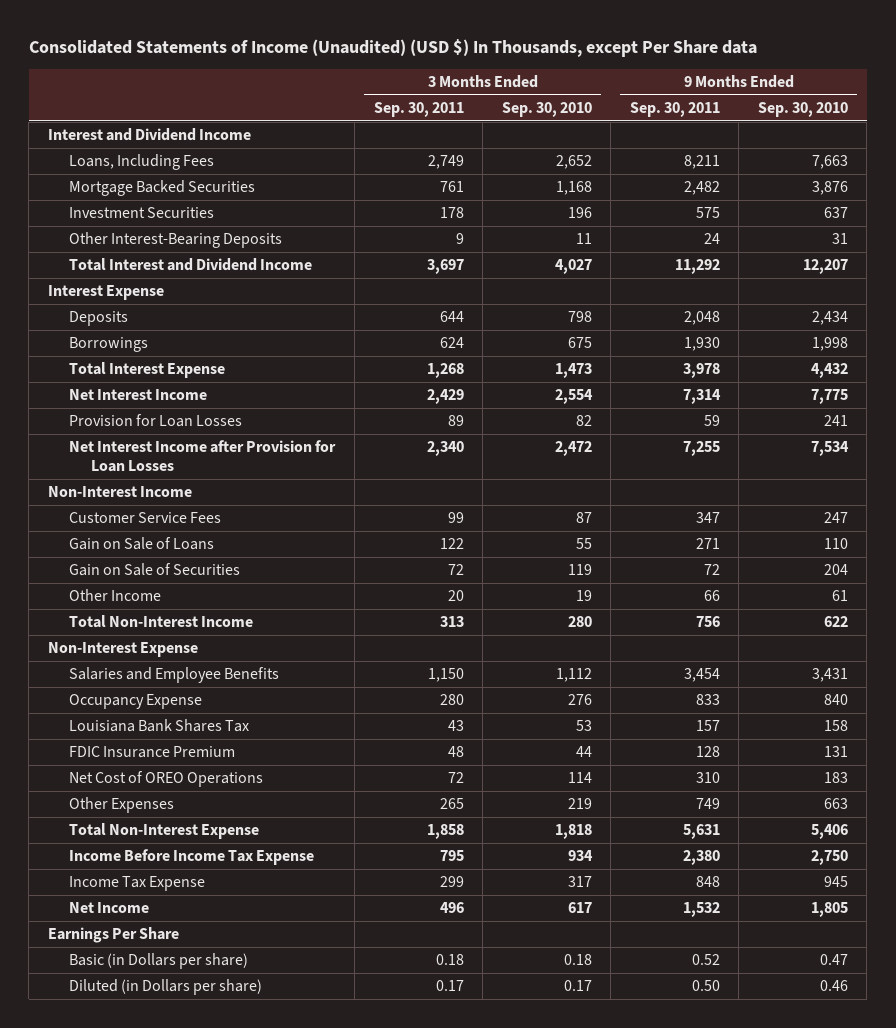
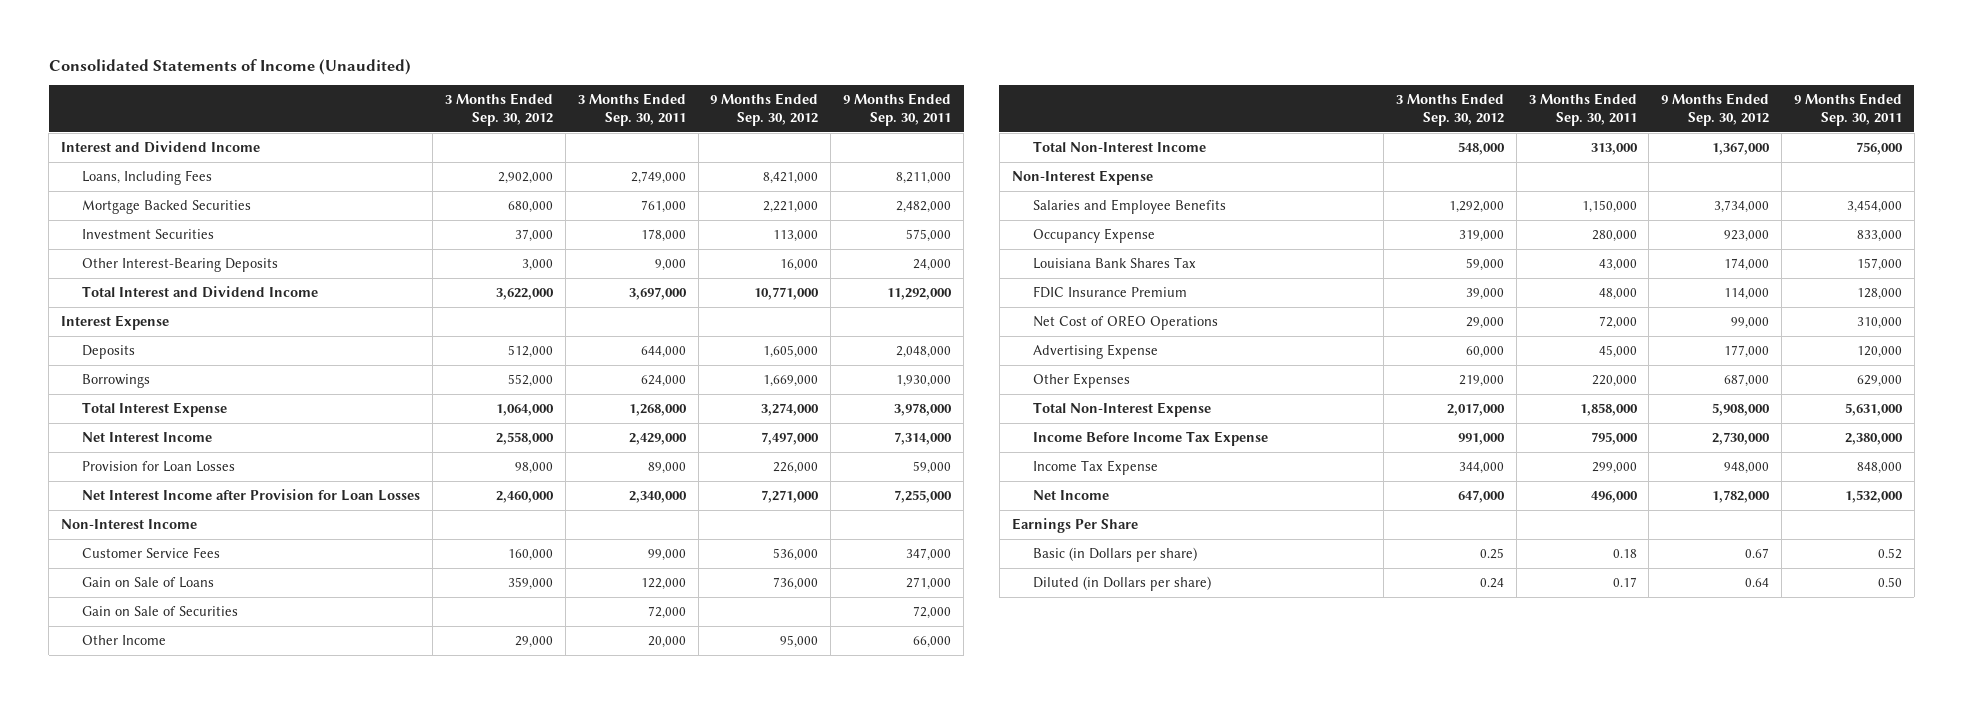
- Consolidated Statements of Income (Unaudited) (USD $) In Thousands, except Per Share data
+ Consolidated Statements of Income (Unaudited)
- | 3 Months Ended Sep. 30, 2011 | 3 Months Ended Sep. 30, 2010 | 9 Months Ended Sep. 30, 2011 | 9 Months Ended Sep. 30, 2010
+ | 3 Months Ended Sep. 30, 2012 | 3 Months Ended Sep. 30, 2011 | 9 Months Ended Sep. 30, 2012 | 9 Months Ended Sep. 30, 2011
- Loans, Including Fees | 2,749 | 2,652 | 8,211 | 7,663
- Mortgage Backed Securities | 761 | 1,168 | 2,482 | 3,876
- Investment Securities | 178 | 196 | 575 | 637
- Other Interest-Bearing Deposits | 9 | 11 | 24 | 31
- Total Interest and Dividend Income | 3,697 | 4,027 | 11,292 | 12,207
+ Loans, Including Fees | 2,902,000 | 2,749,000 | 8,421,000 | 8,211,000
+ Mortgage Backed Securities | 680,000 | 761,000 | 2,221,000 | 2,482,000
+ Investment Securities | 37,000 | 178,000 | 113,000 | 575,000
+ Other Interest-Bearing Deposits | 3,000 | 9,000 | 16,000 | 24,000
+ Total Interest and Dividend Income | 3,622,000 | 3,697,000 | 10,771,000 | 11,292,000
- Deposits | 644 | 798 | 2,048 | 2,434
- Borrowings | 624 | 675 | 1,930 | 1,998
- Total Interest Expense | 1,268 | 1,473 | 3,978 | 4,432
- Net Interest Income | 2,429 | 2,554 | 7,314 | 7,775
- Provision for Loan Losses | 89 | 82 | 59 | 241
- Net Interest Income after Provision for Loan Losses | 2,340 | 2,472 | 7,255 | 7,534
+ Deposits | 512,000 | 644,000 | 1,605,000 | 2,048,000
+ Borrowings | 552,000 | 624,000 | 1,669,000 | 1,930,000
+ Total Interest Expense | 1,064,000 | 1,268,000 | 3,274,000 | 3,978,000
+ Net Interest Income | 2,558,000 | 2,429,000 | 7,497,000 | 7,314,000
+ Provision for Loan Losses | 98,000 | 89,000 | 226,000 | 59,000
+ Net Interest Income after Provision for Loan Losses | 2,460,000 | 2,340,000 | 7,271,000 | 7,255,000
- Customer Service Fees | 99 | 87 | 347 | 247
- Gain on Sale of Loans | 122 | 55 | 271 | 110
- Gain on Sale of Securities | 72 | 119 | 72 | 204
- Other Income | 20 | 19 | 66 | 61
- Total Non-Interest Income | 313 | 280 | 756 | 622
+ Customer Service Fees | 160,000 | 99,000 | 536,000 | 347,000
+ Gain on Sale of Loans | 359,000 | 122,000 | 736,000 | 271,000
+ Gain on Sale of Securities | | 72,000 | | 72,000
+ Other Income | 29,000 | 20,000 | 95,000 | 66,000
+ Total Non-Interest Income | 548,000 | 313,000 | 1,367,000 | 756,000
- Salaries and Employee Benefits | 1,150 | 1,112 | 3,454 | 3,431
- Occupancy Expense | 280 | 276 | 833 | 840
- Louisiana Bank Shares Tax | 43 | 53 | 157 | 158
- FDIC Insurance Premium | 48 | 44 | 128 | 131
- Net Cost of OREO Operations | 72 | 114 | 310 | 183
- Other Expenses | 265 | 219 | 749 | 663
- Total Non-Interest Expense | 1,858 | 1,818 | 5,631 | 5,406
- Income Before Income Tax Expense | 795 | 934 | 2,380 | 2,750
- Income Tax Expense | 299 | 317 | 848 | 945
- Net Income | 496 | 617 | 1,532 | 1,805
+ Salaries and Employee Benefits | 1,292,000 | 1,150,000 | 3,734,000 | 3,454,000
+ Occupancy Expense | 319,000 | 280,000 | 923,000 | 833,000
+ Louisiana Bank Shares Tax | 59,000 | 43,000 | 174,000 | 157,000
+ FDIC Insurance Premium | 39,000 | 48,000 | 114,000 | 128,000
+ Net Cost of OREO Operations | 29,000 | 72,000 | 99,000 | 310,000
+ Advertising Expense | 60,000 | 45,000 | 177,000 | 120,000
+ Other Expenses | 219,000 | 220,000 | 687,000 | 629,000
+ Total Non-Interest Expense | 2,017,000 | 1,858,000 | 5,908,000 | 5,631,000
+ Income Before Income Tax Expense | 991,000 | 795,000 | 2,730,000 | 2,380,000
+ Income Tax Expense | 344,000 | 299,000 | 948,000 | 848,000
+ Net Income | 647,000 | 496,000 | 1,782,000 | 1,532,000

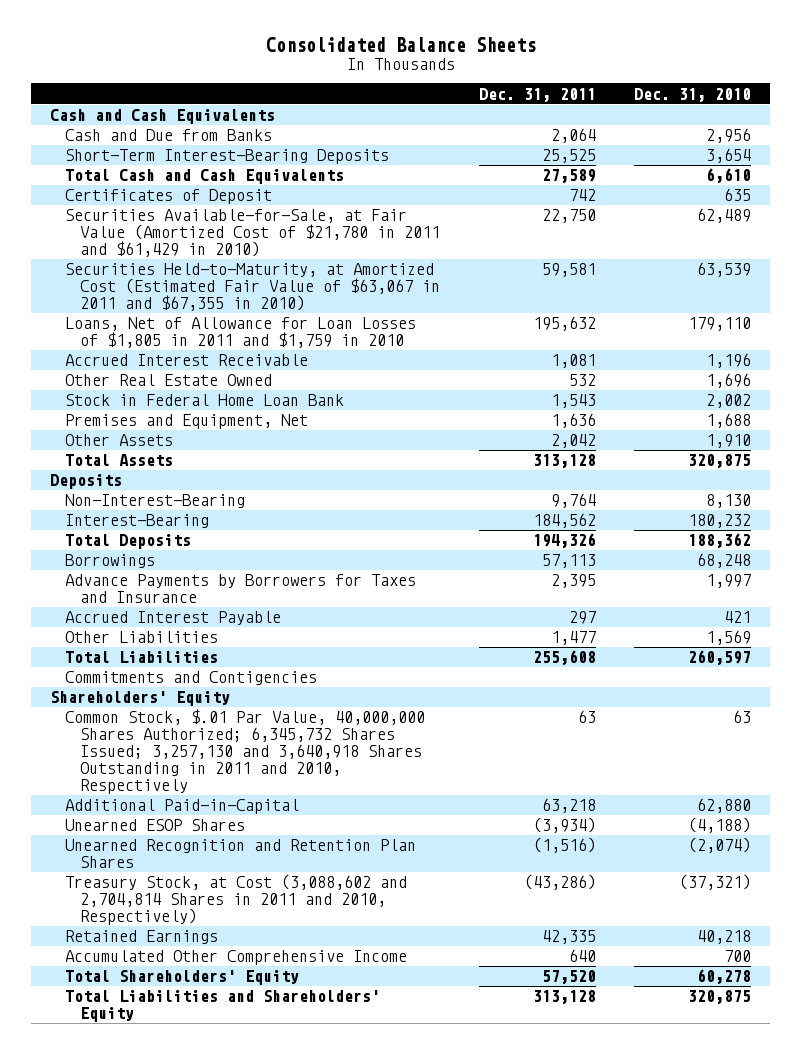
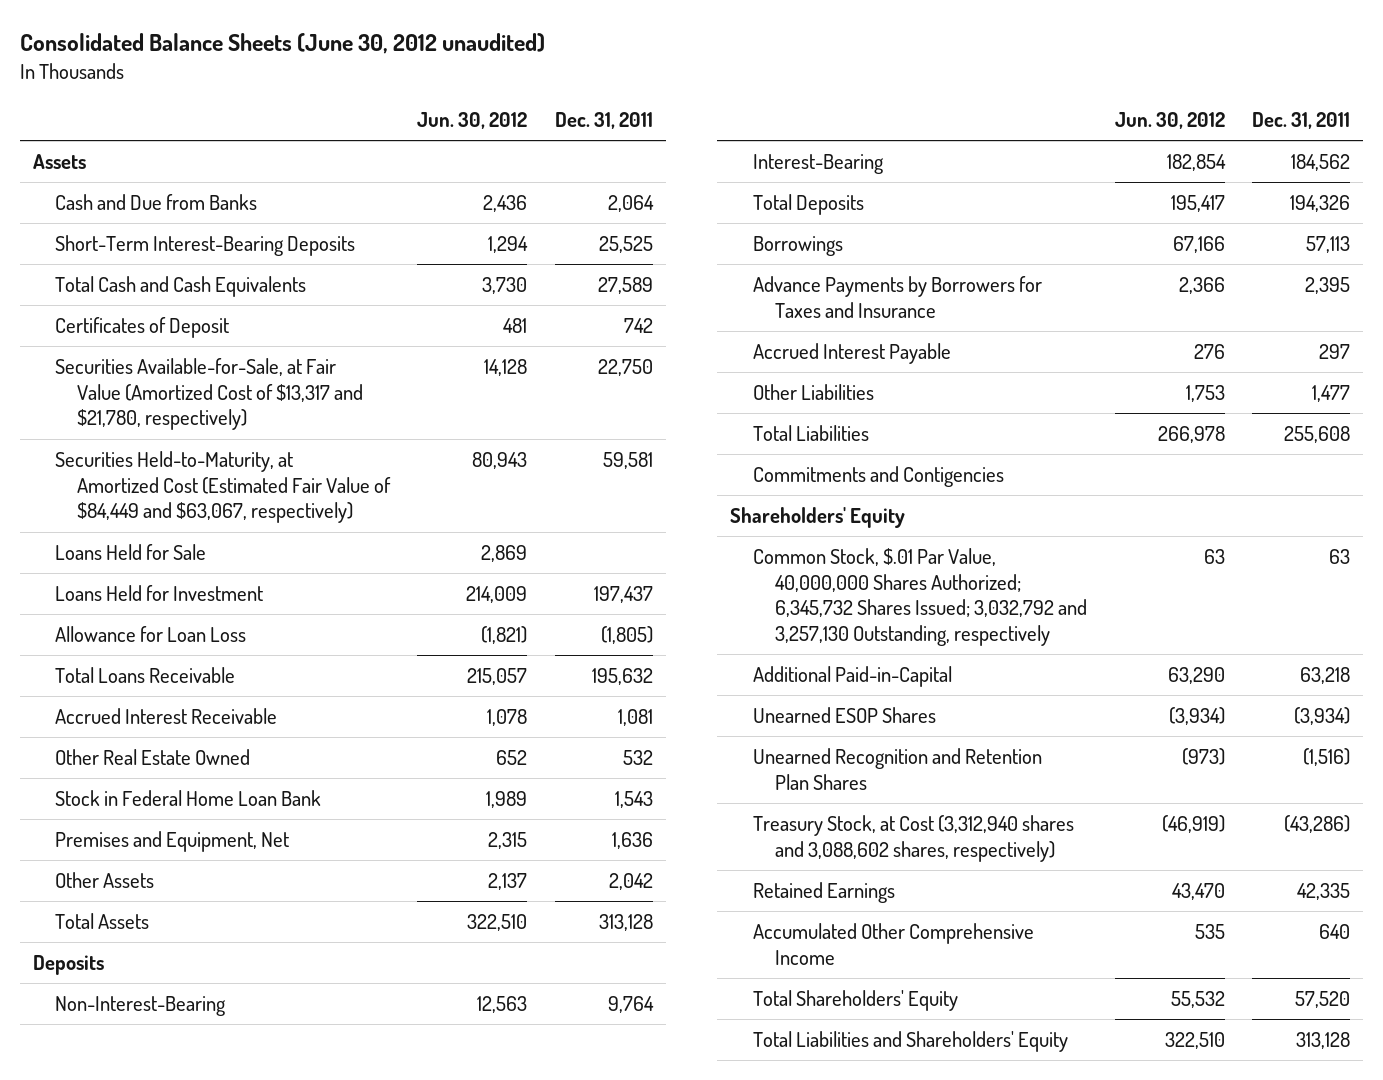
- Consolidated Balance Sheets
+ Consolidated Balance Sheets (June 30, 2012 unaudited)
- | Dec. 31, 2011 | Dec. 31, 2010
+ | Jun. 30, 2012 | Dec. 31, 2011
- Cash and Cash Equivalents
+ Assets
- Securities Available-for-Sale, at Fair Value (Amortized Cost of $21,780 in 2011 and $61,429 in 2010) | 22,750 | 62,489
- Securities Held-to-Maturity, at Amortized Cost (Estimated Fair Value of $63,067 in 2011 and $67,355 in 2010) | 59,581 | 63,539
- Loans, Net of Allowance for Loan Losses of $1,805 in 2011 and $1,759 in 2010 | 195,632 | 179,110
+ Securities Available-for-Sale, at Fair Value (Amortized Cost of $13,317 and $21,780, respectively) | 14,128 | 22,750
+ Securities Held-to-Maturity, at Amortized Cost (Estimated Fair Value of $84,449 and $63,067, respectively) | 80,943 | 59,581
+ Loans Held for Sale | 2,869 |
+ Loans Held for Investment | 214,009 | 197,437
+ Allowance for Loan Loss | (1,821) | (1,805)
+ Total Loans Receivable | 215,057 | 195,632
- Common Stock, $.01 Par Value, 40,000,000 Shares Authorized; 6,345,732 Shares Issued; 3,257,130 and 3,640,918 Shares Outstanding in 2011 and 2010, Respectively | 63 | 63
+ Common Stock, $.01 Par Value, 40,000,000 Shares Authorized; 6,345,732 Shares Issued; 3,032,792 and 3,257,130 Outstanding, respectively | 63 | 63
- Treasury Stock, at Cost (3,088,602 and 2,704,814 Shares in 2011 and 2010, Respectively) | (43,286) | (37,321)
+ Treasury Stock, at Cost (3,312,940 shares and 3,088,602 shares, respectively) | (46,919) | (43,286)

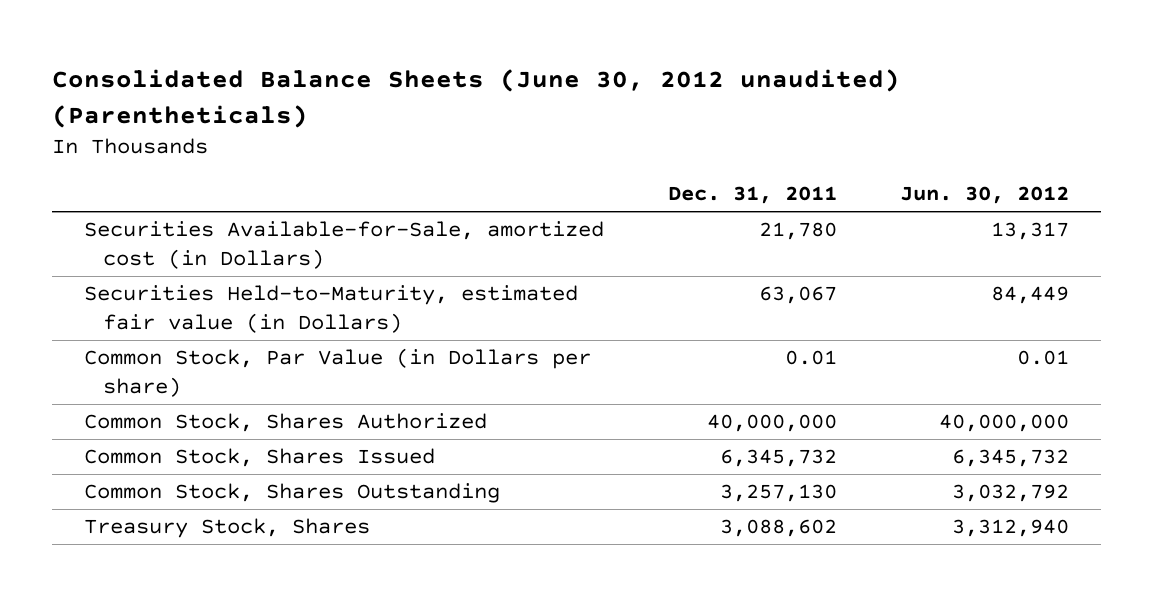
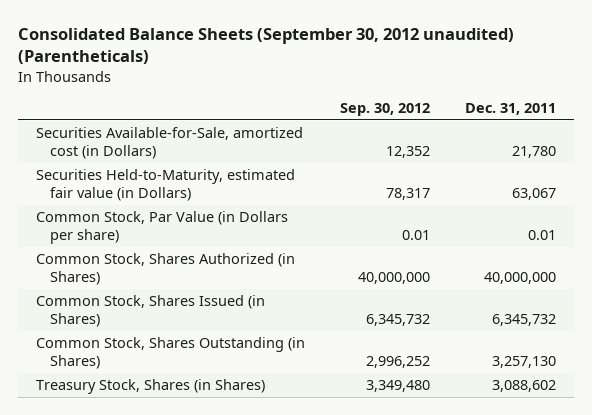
- Consolidated Balance Sheets (June 30, 2012 unaudited) (Parentheticals)
+ Consolidated Balance Sheets (September 30, 2012 unaudited) (Parentheticals)
- | Dec. 31, 2011 | Jun. 30, 2012
+ | Sep. 30, 2012 | Dec. 31, 2011
- Common Stock, Shares Authorized | 40,000,000 | 40,000,000
- Common Stock, Shares Issued | 6,345,732 | 6,345,732
- Common Stock, Shares Outstanding | 3,257,130 | 3,032,792
- Treasury Stock, Shares | 3,088,602 | 3,312,940
+ Common Stock, Shares Authorized (in Shares) | 40,000,000 | 40,000,000
+ Common Stock, Shares Issued (in Shares) | 6,345,732 | 6,345,732
+ Common Stock, Shares Outstanding (in Shares) | 2,996,252 | 3,257,130
+ Treasury Stock, Shares (in Shares) | 3,349,480 | 3,088,602

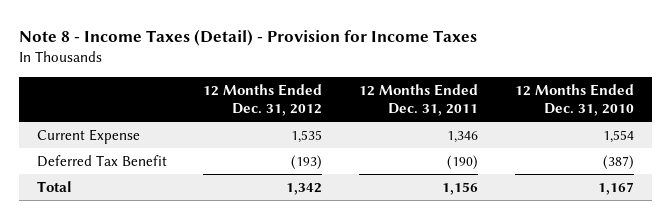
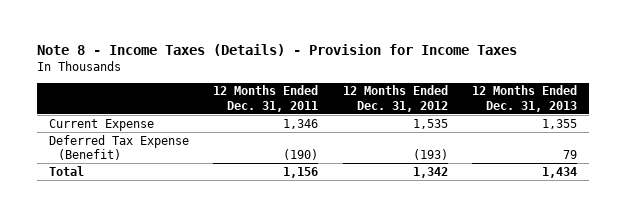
- Note 8 - Income Taxes (Detail) - Provision for Income Taxes
+ Note 8 - Income Taxes (Details) - Provision for Income Taxes
- | 12 Months Ended Dec. 31, 2012 | 12 Months Ended Dec. 31, 2011 | 12 Months Ended Dec. 31, 2010
+ | 12 Months Ended Dec. 31, 2011 | 12 Months Ended Dec. 31, 2012 | 12 Months Ended Dec. 31, 2013
- Deferred Tax Benefit | (193) | (190) | (387)
+ Deferred Tax Expense (Benefit) | (190) | (193) | 79

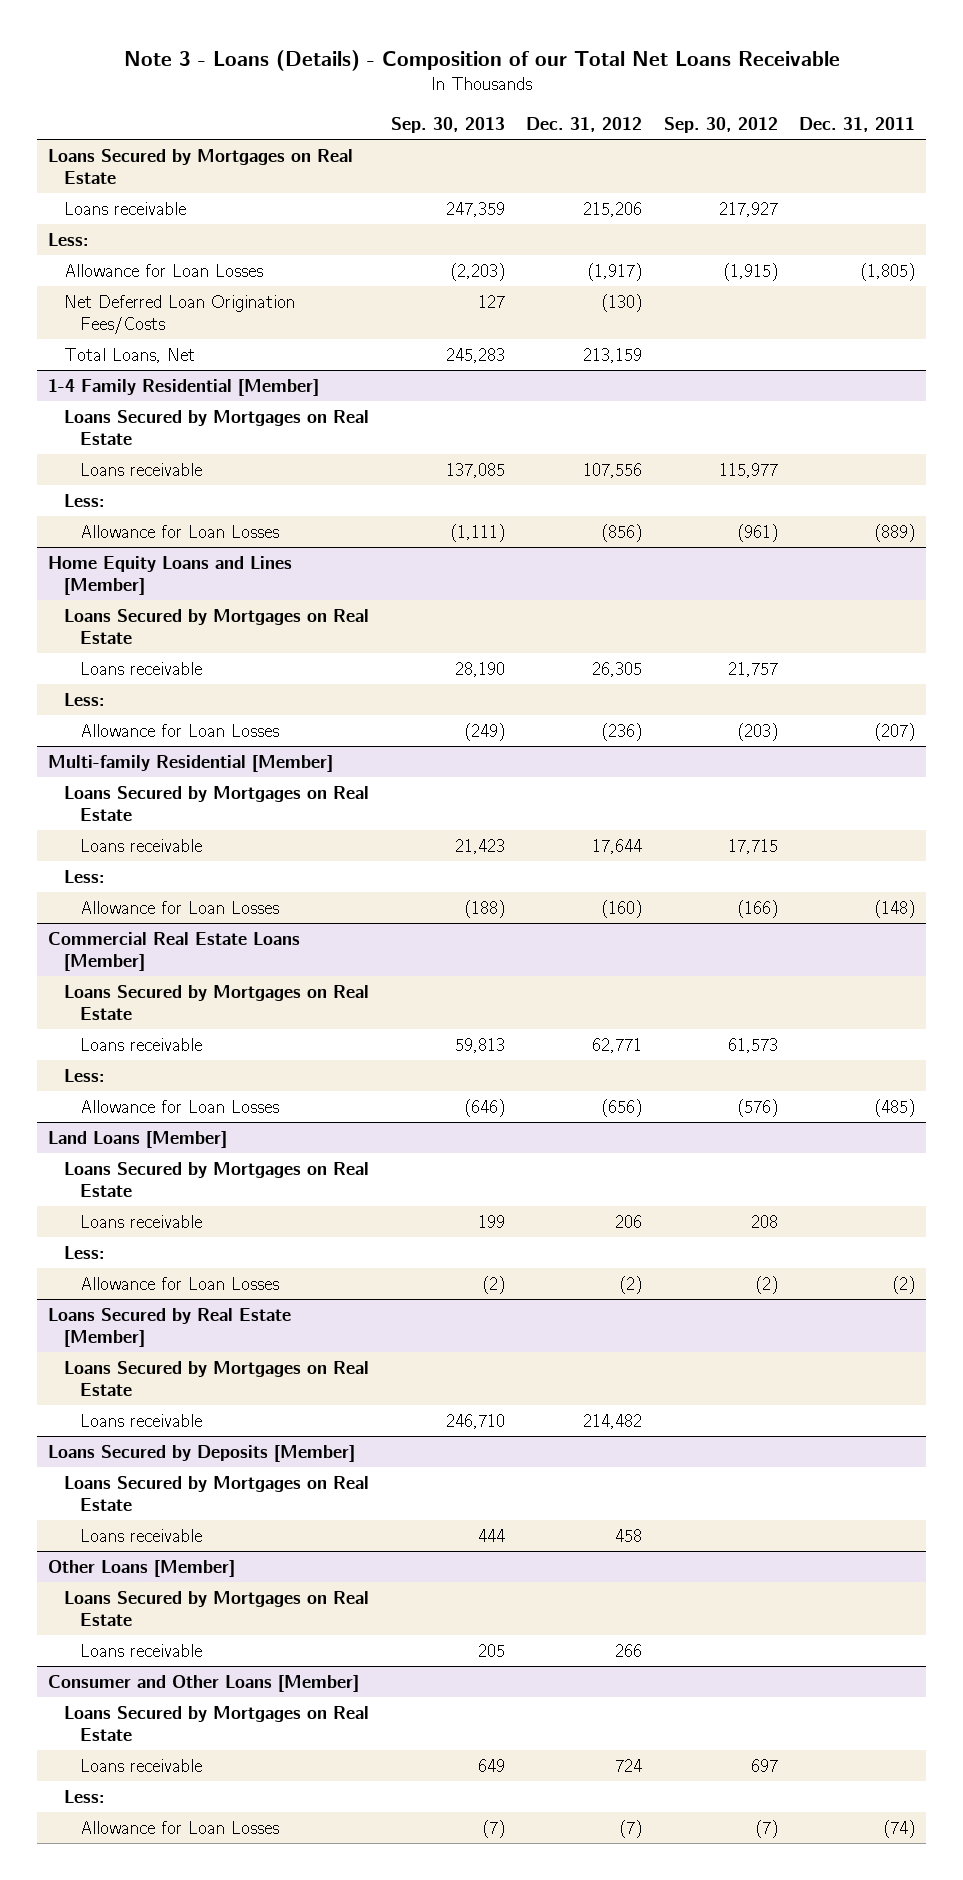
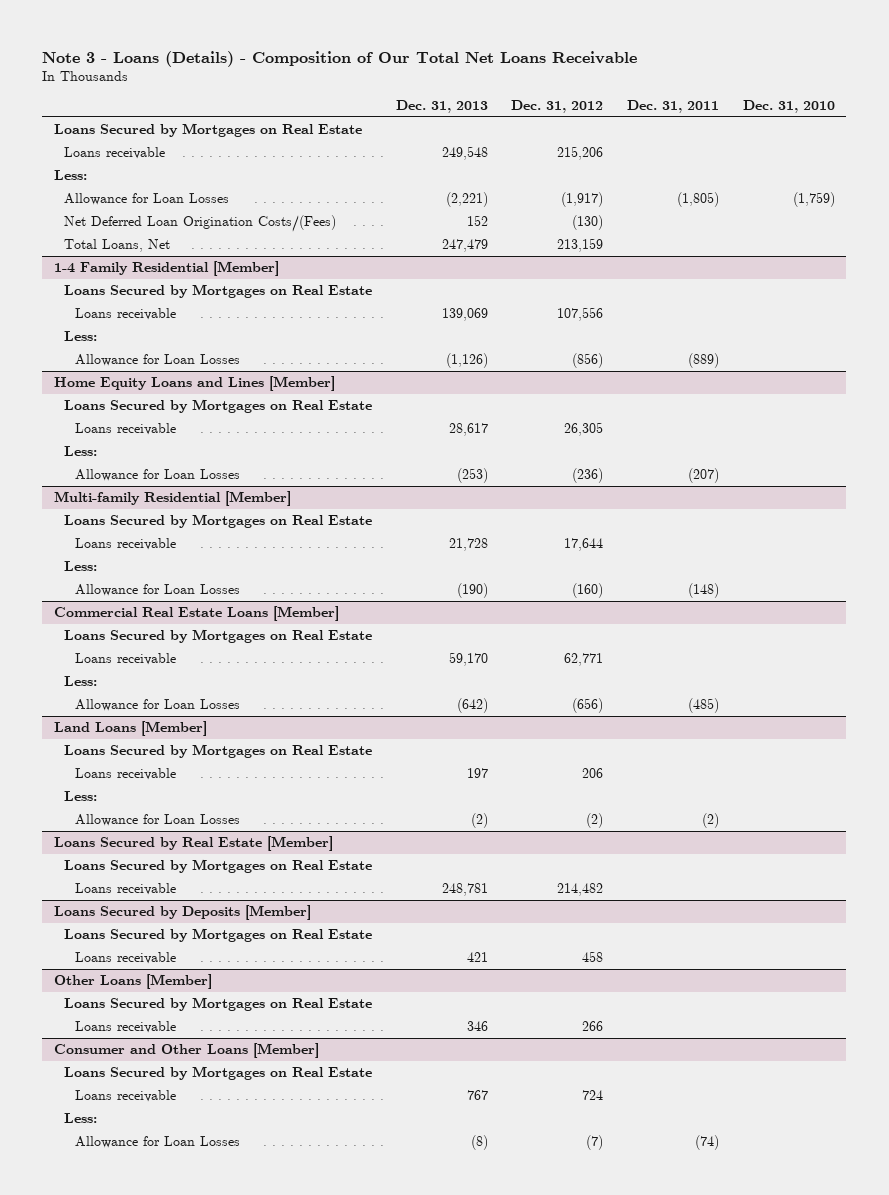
- Note 3 - Loans (Details) - Composition of our Total Net Loans Receivable
+ Note 3 - Loans (Details) - Composition of Our Total Net Loans Receivable
- | Sep. 30, 2013 | Dec. 31, 2012 | Sep. 30, 2012 | Dec. 31, 2011
+ | Dec. 31, 2013 | Dec. 31, 2012 | Dec. 31, 2011 | Dec. 31, 2010
- Net Deferred Loan Origination Fees/Costs | 127 | (130) | |
+ Net Deferred Loan Origination Costs/(Fees) | 152 | (130) | |

